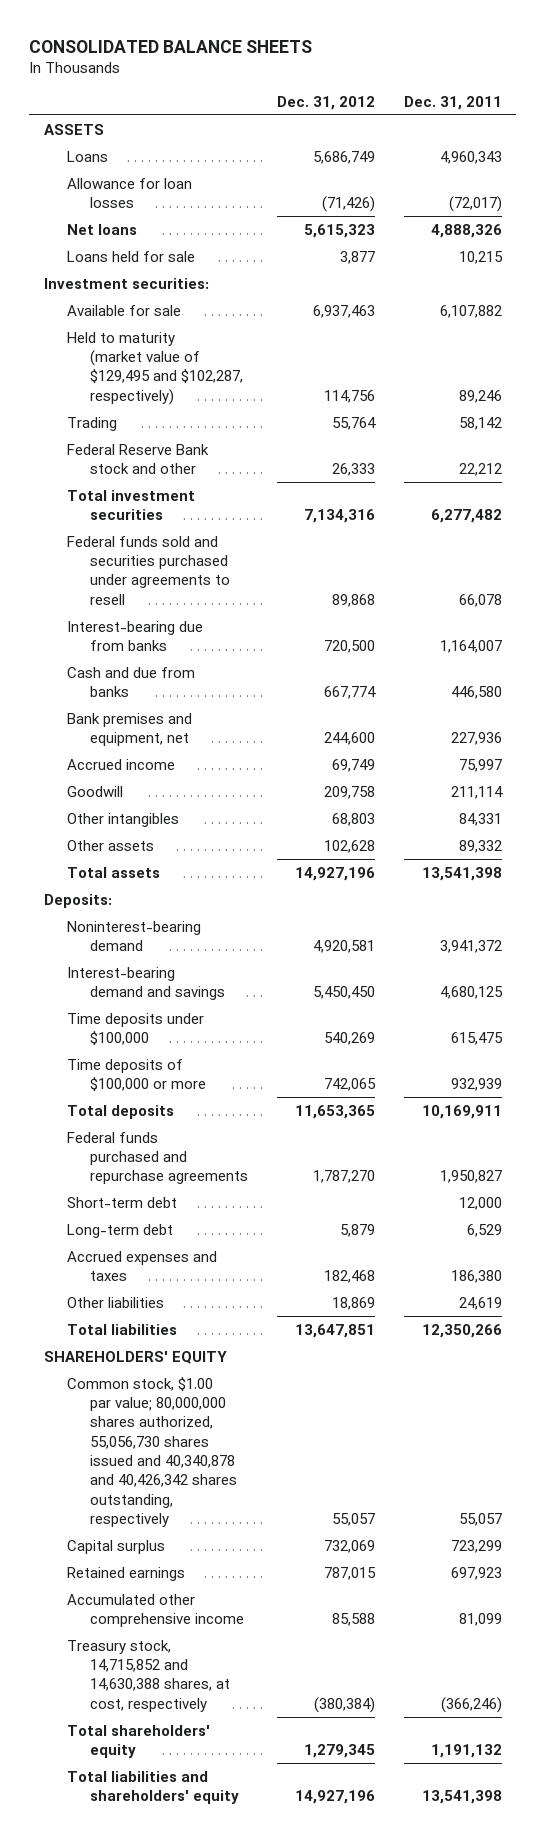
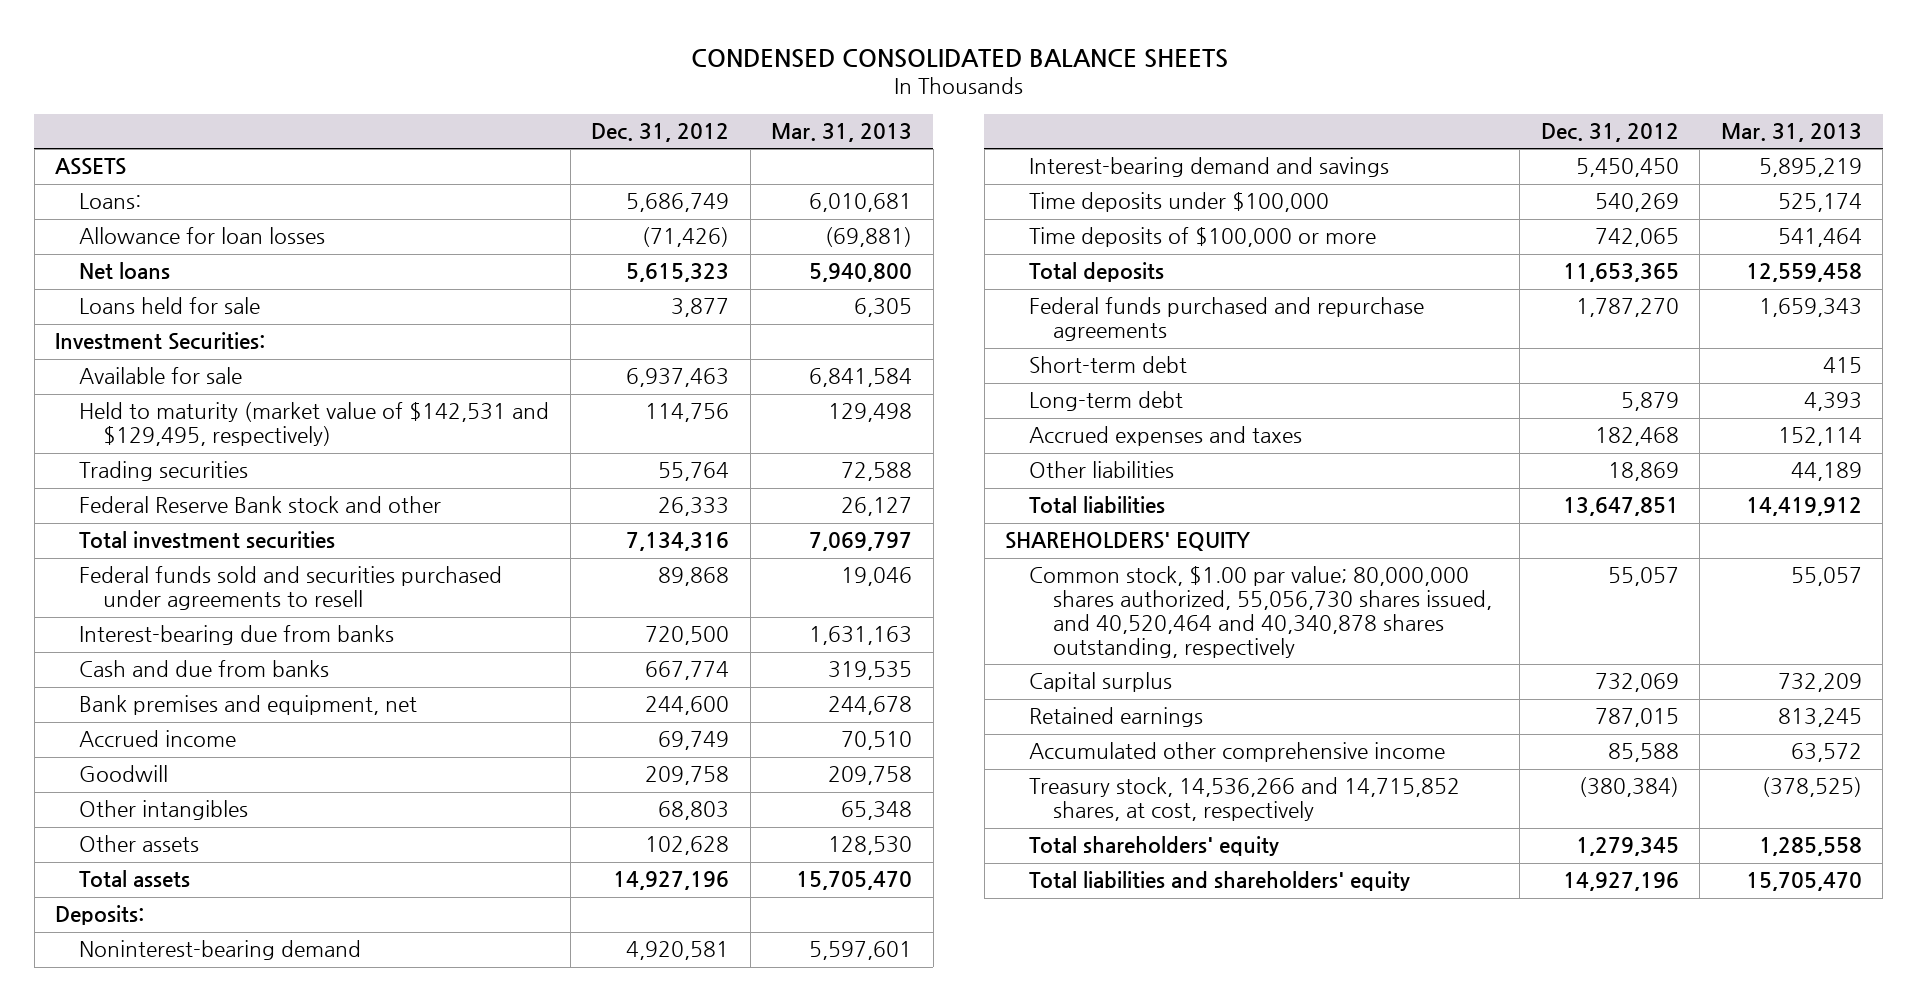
- CONSOLIDATED BALANCE SHEETS
+ CONDENSED CONSOLIDATED BALANCE SHEETS
- | Dec. 31, 2012 | Dec. 31, 2011
+ | Dec. 31, 2012 | Mar. 31, 2013
- Loans | 5,686,749 | 4,960,343
+ Loans: | 5,686,749 | 6,010,681
- Investment securities:
+ Investment Securities:
- Held to maturity (market value of $129,495 and $102,287, respectively) | 114,756 | 89,246
- Trading | 55,764 | 58,142
+ Held to maturity (market value of $142,531 and $129,495, respectively) | 114,756 | 129,498
+ Trading securities | 55,764 | 72,588
- Common stock, $1.00 par value; 80,000,000 shares authorized, 55,056,730 shares issued and 40,340,878 and 40,426,342 shares outstanding, respectively | 55,057 | 55,057
+ Common stock, $1.00 par value; 80,000,000 shares authorized, 55,056,730 shares issued, and 40,520,464 and 40,340,878 shares outstanding, respectively | 55,057 | 55,057
- Treasury stock, 14,715,852 and 14,630,388 shares, at cost, respectively | (380,384) | (366,246)
+ Treasury stock, 14,536,266 and 14,715,852 shares, at cost, respectively | (380,384) | (378,525)

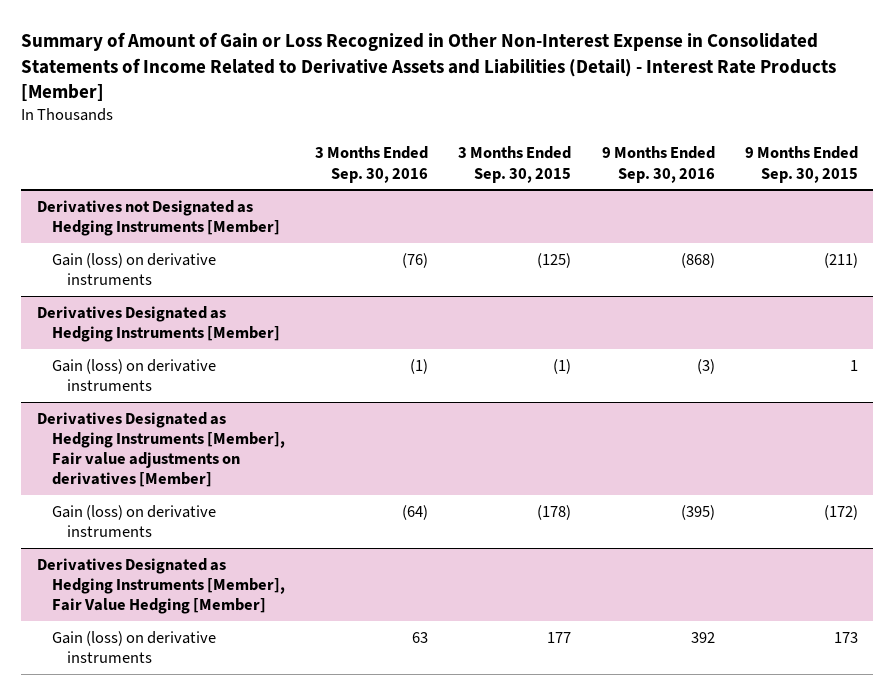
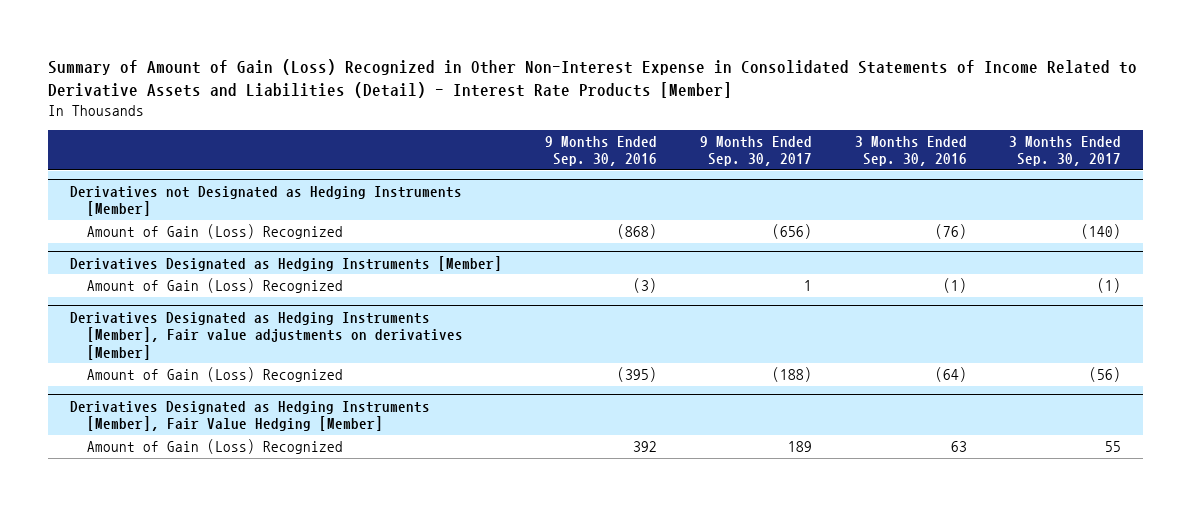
- Summary of Amount of Gain or Loss Recognized in Other Non-Interest Expense in Consolidated Statements of Income Related to Derivative Assets and Liabilities (Detail) - Interest Rate Products [Member]
+ Summary of Amount of Gain (Loss) Recognized in Other Non-Interest Expense in Consolidated Statements of Income Related to Derivative Assets and Liabilities (Detail) - Interest Rate Products [Member]
- | 3 Months Ended Sep. 30, 2016 | 3 Months Ended Sep. 30, 2015 | 9 Months Ended Sep. 30, 2016 | 9 Months Ended Sep. 30, 2015
+ | 9 Months Ended Sep. 30, 2016 | 9 Months Ended Sep. 30, 2017 | 3 Months Ended Sep. 30, 2016 | 3 Months Ended Sep. 30, 2017
@ Derivatives not Designated as Hedging Instruments [Member]
- Gain (loss) on derivative instruments | (76) | (125) | (868) | (211)
+ Amount of Gain (Loss) Recognized | (868) | (656) | (76) | (140)
@ Derivatives Designated as Hedging Instruments [Member]
- Gain (loss) on derivative instruments | (1) | (1) | (3) | 1
+ Amount of Gain (Loss) Recognized | (3) | 1 | (1) | (1)
@ Derivatives Designated as Hedging Instruments [Member], Fair value adjustments on derivatives [Member]
- Gain (loss) on derivative instruments | (64) | (178) | (395) | (172)
+ Amount of Gain (Loss) Recognized | (395) | (188) | (64) | (56)
@ Derivatives Designated as Hedging Instruments [Member], Fair Value Hedging [Member]
- Gain (loss) on derivative instruments | 63 | 177 | 392 | 173
+ Amount of Gain (Loss) Recognized | 392 | 189 | 63 | 55

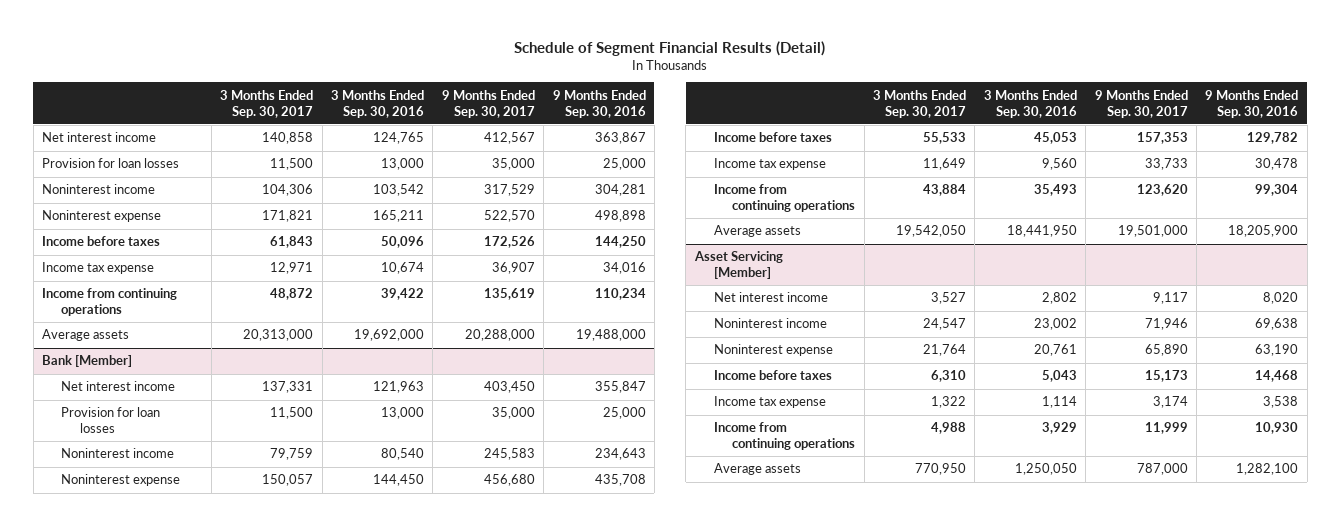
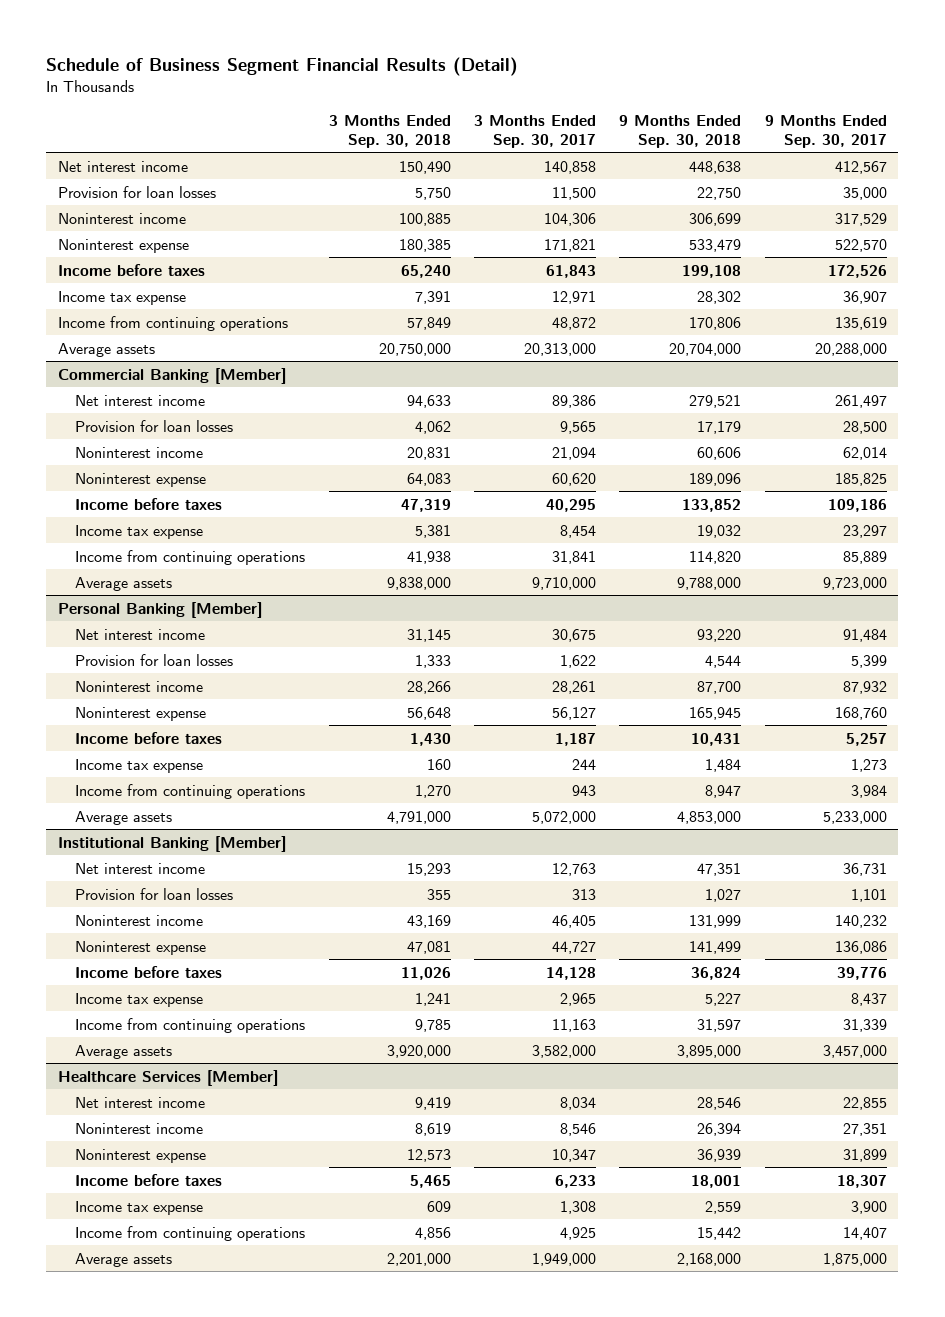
- Schedule of Segment Financial Results (Detail)
+ Schedule of Business Segment Financial Results (Detail)
- | 3 Months Ended Sep. 30, 2017 | 3 Months Ended Sep. 30, 2016 | 9 Months Ended Sep. 30, 2017 | 9 Months Ended Sep. 30, 2016
+ | 3 Months Ended Sep. 30, 2018 | 3 Months Ended Sep. 30, 2017 | 9 Months Ended Sep. 30, 2018 | 9 Months Ended Sep. 30, 2017
- Bank [Member]
- Net interest income | 137,331 | 121,963 | 403,450 | 355,847
- Provision for loan losses | 11,500 | 13,000 | 35,000 | 25,000
- Noninterest income | 79,759 | 80,540 | 245,583 | 234,643
- Noninterest expense | 150,057 | 144,450 | 456,680 | 435,708
- Income before taxes | 55,533 | 45,053 | 157,353 | 129,782
- Income tax expense | 11,649 | 9,560 | 33,733 | 30,478
- Income from continuing operations | 43,884 | 35,493 | 123,620 | 99,304
- Average assets | 19,542,050 | 18,441,950 | 19,501,000 | 18,205,900
- Asset Servicing [Member]
- Net interest income | 3,527 | 2,802 | 9,117 | 8,020
- Noninterest income | 24,547 | 23,002 | 71,946 | 69,638
- Noninterest expense | 21,764 | 20,761 | 65,890 | 63,190
- Income before taxes | 6,310 | 5,043 | 15,173 | 14,468
- Income tax expense | 1,322 | 1,114 | 3,174 | 3,538
- Income from continuing operations | 4,988 | 3,929 | 11,999 | 10,930
- Average assets | 770,950 | 1,250,050 | 787,000 | 1,282,100
+ Commercial Banking [Member]
+ Net interest income | 94,633 | 89,386 | 279,521 | 261,497
+ Provision for loan losses | 4,062 | 9,565 | 17,179 | 28,500
+ Noninterest income | 20,831 | 21,094 | 60,606 | 62,014
+ Noninterest expense | 64,083 | 60,620 | 189,096 | 185,825
+ Income before taxes | 47,319 | 40,295 | 133,852 | 109,186
+ Income tax expense | 5,381 | 8,454 | 19,032 | 23,297
+ Income from continuing operations | 41,938 | 31,841 | 114,820 | 85,889
+ Average assets | 9,838,000 | 9,710,000 | 9,788,000 | 9,723,000
+ Personal Banking [Member]
+ Net interest income | 31,145 | 30,675 | 93,220 | 91,484
+ Provision for loan losses | 1,333 | 1,622 | 4,544 | 5,399
+ Noninterest income | 28,266 | 28,261 | 87,700 | 87,932
+ Noninterest expense | 56,648 | 56,127 | 165,945 | 168,760
+ Income before taxes | 1,430 | 1,187 | 10,431 | 5,257
+ Income tax expense | 160 | 244 | 1,484 | 1,273
+ Income from continuing operations | 1,270 | 943 | 8,947 | 3,984
+ Average assets | 4,791,000 | 5,072,000 | 4,853,000 | 5,233,000
+ Institutional Banking [Member]
+ Net interest income | 15,293 | 12,763 | 47,351 | 36,731
+ Provision for loan losses | 355 | 313 | 1,027 | 1,101
+ Noninterest income | 43,169 | 46,405 | 131,999 | 140,232
+ Noninterest expense | 47,081 | 44,727 | 141,499 | 136,086
+ Income before taxes | 11,026 | 14,128 | 36,824 | 39,776
+ Income tax expense | 1,241 | 2,965 | 5,227 | 8,437
+ Income from continuing operations | 9,785 | 11,163 | 31,597 | 31,339
+ Average assets | 3,920,000 | 3,582,000 | 3,895,000 | 3,457,000
+ Healthcare Services [Member]
+ Net interest income | 9,419 | 8,034 | 28,546 | 22,855
+ Noninterest income | 8,619 | 8,546 | 26,394 | 27,351
+ Noninterest expense | 12,573 | 10,347 | 36,939 | 31,899
+ Income before taxes | 5,465 | 6,233 | 18,001 | 18,307
+ Income tax expense | 609 | 1,308 | 2,559 | 3,900
+ Income from continuing operations | 4,856 | 4,925 | 15,442 | 14,407
+ Average assets | 2,201,000 | 1,949,000 | 2,168,000 | 1,875,000

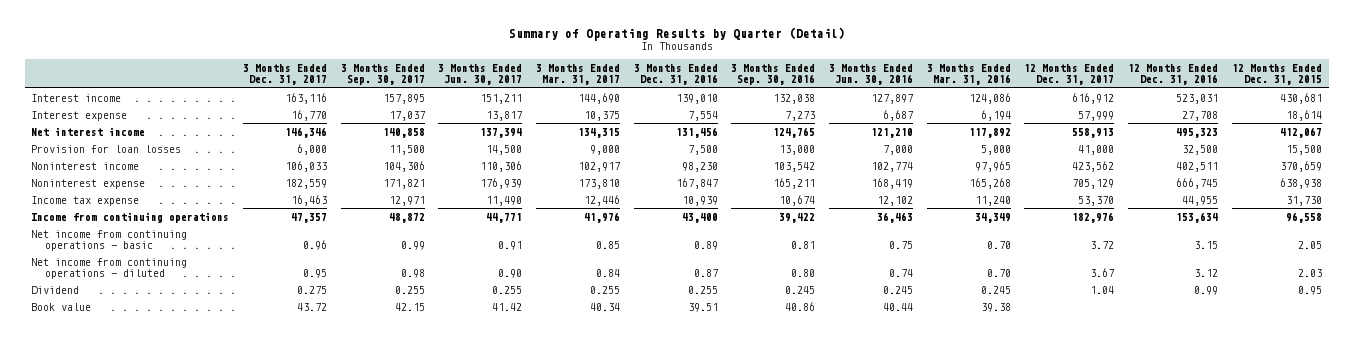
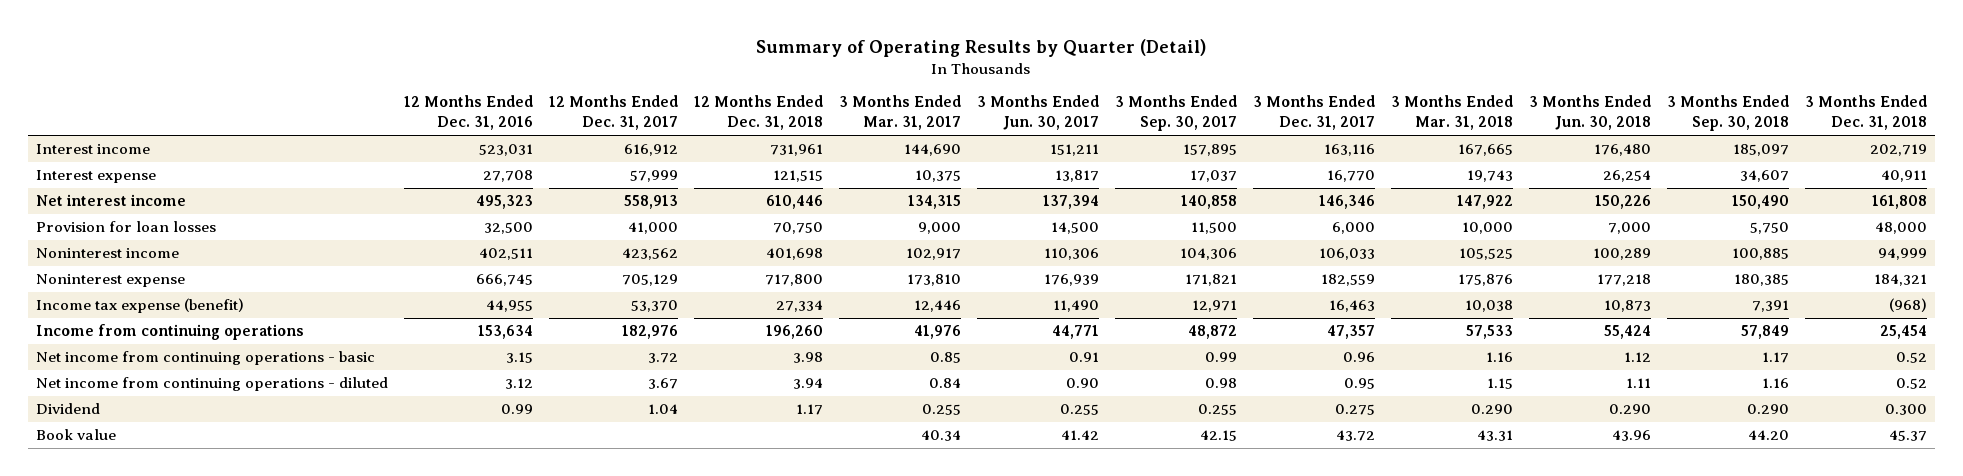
- | 3 Months Ended Dec. 31, 2017 | 3 Months Ended Sep. 30, 2017 | 3 Months Ended Jun. 30, 2017 | 3 Months Ended Mar. 31, 2017 | 3 Months Ended Dec. 31, 2016 | 3 Months Ended Sep. 30, 2016 | 3 Months Ended Jun. 30, 2016 | 3 Months Ended Mar. 31, 2016 | 12 Months Ended Dec. 31, 2017 | 12 Months Ended Dec. 31, 2016 | 12 Months Ended Dec. 31, 2015
+ | 12 Months Ended Dec. 31, 2016 | 12 Months Ended Dec. 31, 2017 | 12 Months Ended Dec. 31, 2018 | 3 Months Ended Mar. 31, 2017 | 3 Months Ended Jun. 30, 2017 | 3 Months Ended Sep. 30, 2017 | 3 Months Ended Dec. 31, 2017 | 3 Months Ended Mar. 31, 2018 | 3 Months Ended Jun. 30, 2018 | 3 Months Ended Sep. 30, 2018 | 3 Months Ended Dec. 31, 2018
- Income tax expense | 16,463 | 12,971 | 11,490 | 12,446 | 10,939 | 10,674 | 12,102 | 11,240 | 53,370 | 44,955 | 31,730
+ Income tax expense (benefit) | 44,955 | 53,370 | 27,334 | 12,446 | 11,490 | 12,971 | 16,463 | 10,038 | 10,873 | 7,391 | (968)

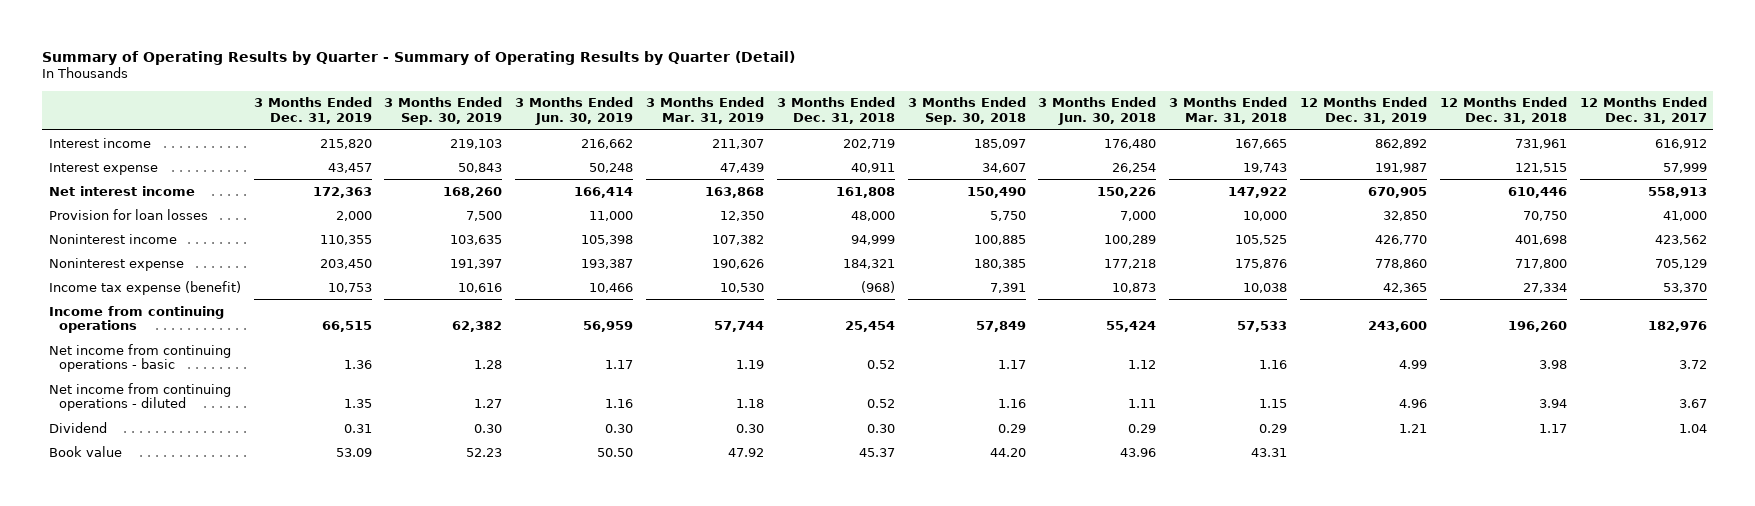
- Summary of Operating Results by Quarter (Detail)
+ Summary of Operating Results by Quarter - Summary of Operating Results by Quarter (Detail)
- | 12 Months Ended Dec. 31, 2016 | 12 Months Ended Dec. 31, 2017 | 12 Months Ended Dec. 31, 2018 | 3 Months Ended Mar. 31, 2017 | 3 Months Ended Jun. 30, 2017 | 3 Months Ended Sep. 30, 2017 | 3 Months Ended Dec. 31, 2017 | 3 Months Ended Mar. 31, 2018 | 3 Months Ended Jun. 30, 2018 | 3 Months Ended Sep. 30, 2018 | 3 Months Ended Dec. 31, 2018
+ | 3 Months Ended Dec. 31, 2019 | 3 Months Ended Sep. 30, 2019 | 3 Months Ended Jun. 30, 2019 | 3 Months Ended Mar. 31, 2019 | 3 Months Ended Dec. 31, 2018 | 3 Months Ended Sep. 30, 2018 | 3 Months Ended Jun. 30, 2018 | 3 Months Ended Mar. 31, 2018 | 12 Months Ended Dec. 31, 2019 | 12 Months Ended Dec. 31, 2018 | 12 Months Ended Dec. 31, 2017
- Dividend | 0.99 | 1.04 | 1.17 | 0.255 | 0.255 | 0.255 | 0.275 | 0.290 | 0.290 | 0.290 | 0.300
+ Dividend | 0.31 | 0.30 | 0.30 | 0.30 | 0.30 | 0.29 | 0.29 | 0.29 | 1.21 | 1.17 | 1.04

